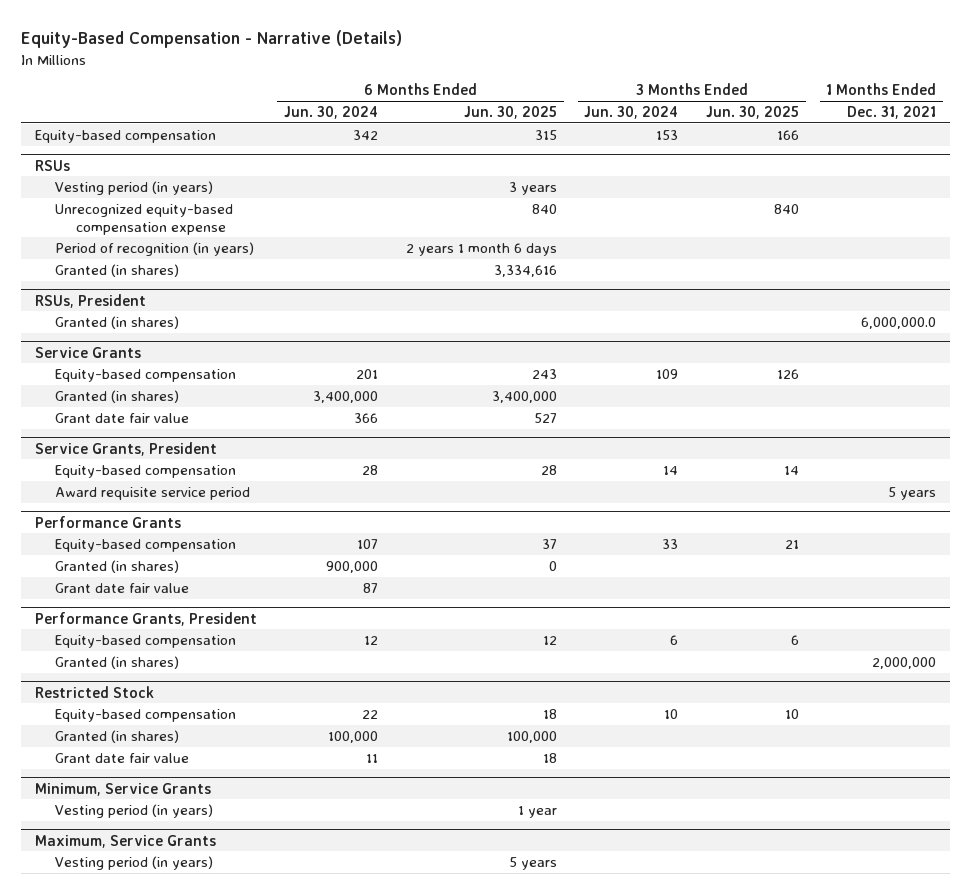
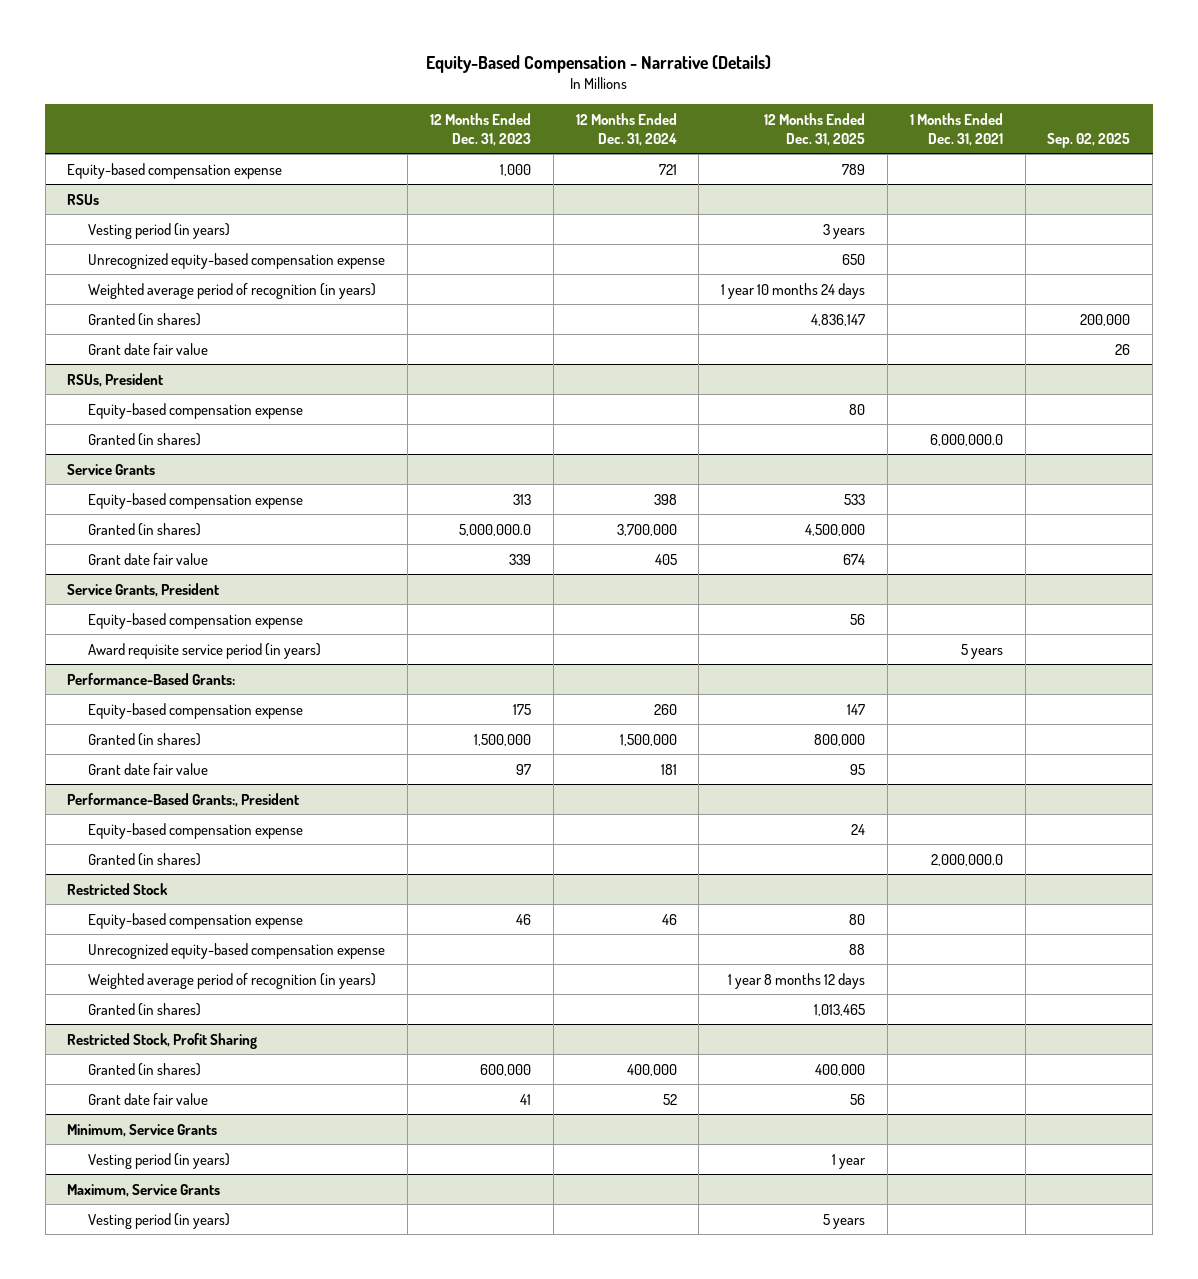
- | 6 Months Ended Jun. 30, 2024 | 6 Months Ended Jun. 30, 2025 | 3 Months Ended Jun. 30, 2024 | 3 Months Ended Jun. 30, 2025 | 1 Months Ended Dec. 31, 2021
+ | 12 Months Ended Dec. 31, 2023 | 12 Months Ended Dec. 31, 2024 | 12 Months Ended Dec. 31, 2025 | 1 Months Ended Dec. 31, 2021 | Sep. 02, 2025
- Equity-based compensation | 342 | 315 | 153 | 166 |
+ Equity-based compensation expense | 1,000 | 721 | 789 | |
@ RSUs
- Period of recognition (in years) | | 2 years 1 month 6 days | | |
+ Weighted average period of recognition (in years) | | | 1 year 10 months 24 days | |
+ Grant date fair value | | | | | 26
@ RSUs, President
+ Equity-based compensation expense | | | 80 | |
@ Service Grants
- Equity-based compensation | 201 | 243 | 109 | 126 |
+ Equity-based compensation expense | 313 | 398 | 533 | |
@ Service Grants, President
- Equity-based compensation | 28 | 28 | 14 | 14 |
- Award requisite service period | | | | | 5 years
- Performance Grants
- Equity-based compensation | 107 | 37 | 33 | 21 |
@ Service Grants, President
+ Equity-based compensation expense | | | 56 | |
+ Award requisite service period (in years) | | | | 5 years |
+ Performance-Based Grants:
+ Equity-based compensation expense | 175 | 260 | 147 | |
- Performance Grants, President
- Equity-based compensation | 12 | 12 | 6 | 6 |
- Granted (in shares) | | | | | 2,000,000
+ Performance-Based Grants:, President
+ Equity-based compensation expense | | | 24 | |
+ Granted (in shares) | | | | 2,000,000.0 |
@ Restricted Stock
- Equity-based compensation | 22 | 18 | 10 | 10 |
+ Equity-based compensation expense | 46 | 46 | 80 | |
+ Unrecognized equity-based compensation expense | | | 88 | |
+ Weighted average period of recognition (in years) | | | 1 year 8 months 12 days | |
- Grant date fair value | 11 | 18 | | |
+ Restricted Stock, Profit Sharing
+ Granted (in shares) | 600,000 | 400,000 | 400,000 | |
+ Grant date fair value | 41 | 52 | 56 | |

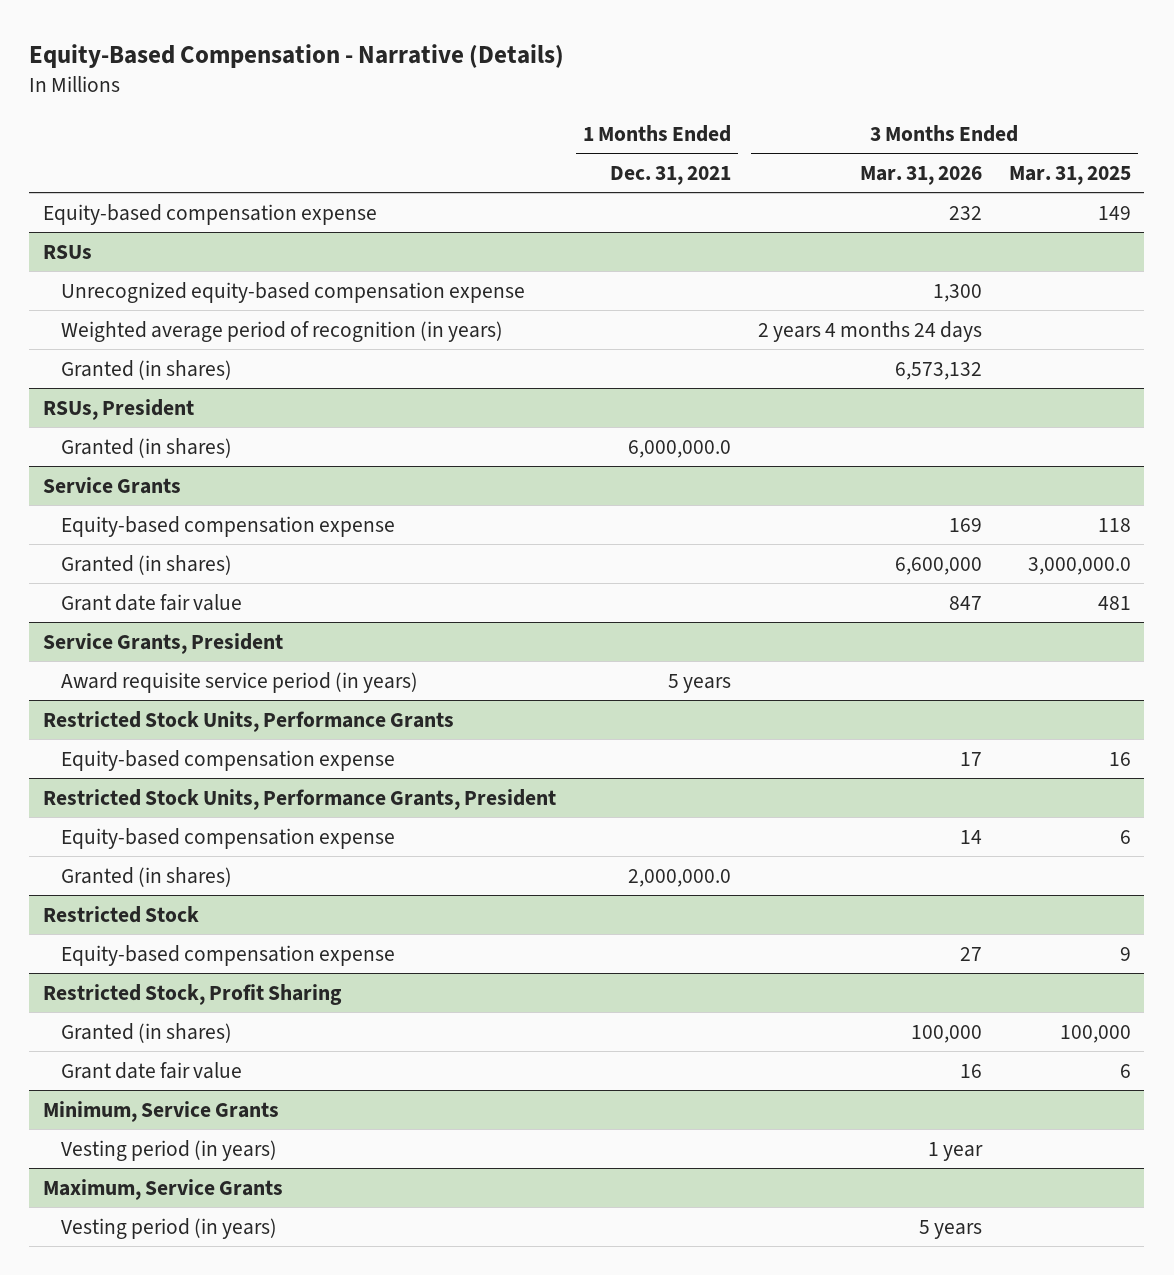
- | 12 Months Ended Dec. 31, 2023 | 12 Months Ended Dec. 31, 2024 | 12 Months Ended Dec. 31, 2025 | 1 Months Ended Dec. 31, 2021 | Sep. 02, 2025
+ | 1 Months Ended Dec. 31, 2021 | 3 Months Ended Mar. 31, 2026 | 3 Months Ended Mar. 31, 2025
@ RSUs
- Vesting period (in years) | | | 3 years | |
- Grant date fair value | | | | | 26
@ RSUs, President
- Equity-based compensation expense | | | 80 | |
@ Service Grants, President
- Equity-based compensation expense | | | 56 | |
- Performance-Based Grants:
+ Restricted Stock Units, Performance Grants
- Granted (in shares) | 1,500,000 | 1,500,000 | 800,000 | |
- Grant date fair value | 97 | 181 | 95 | |
- Performance-Based Grants:, President
+ Restricted Stock Units, Performance Grants, President
@ Restricted Stock
- Unrecognized equity-based compensation expense | | | 88 | |
- Weighted average period of recognition (in years) | | | 1 year 8 months 12 days | |
- Granted (in shares) | | | 1,013,465 | |

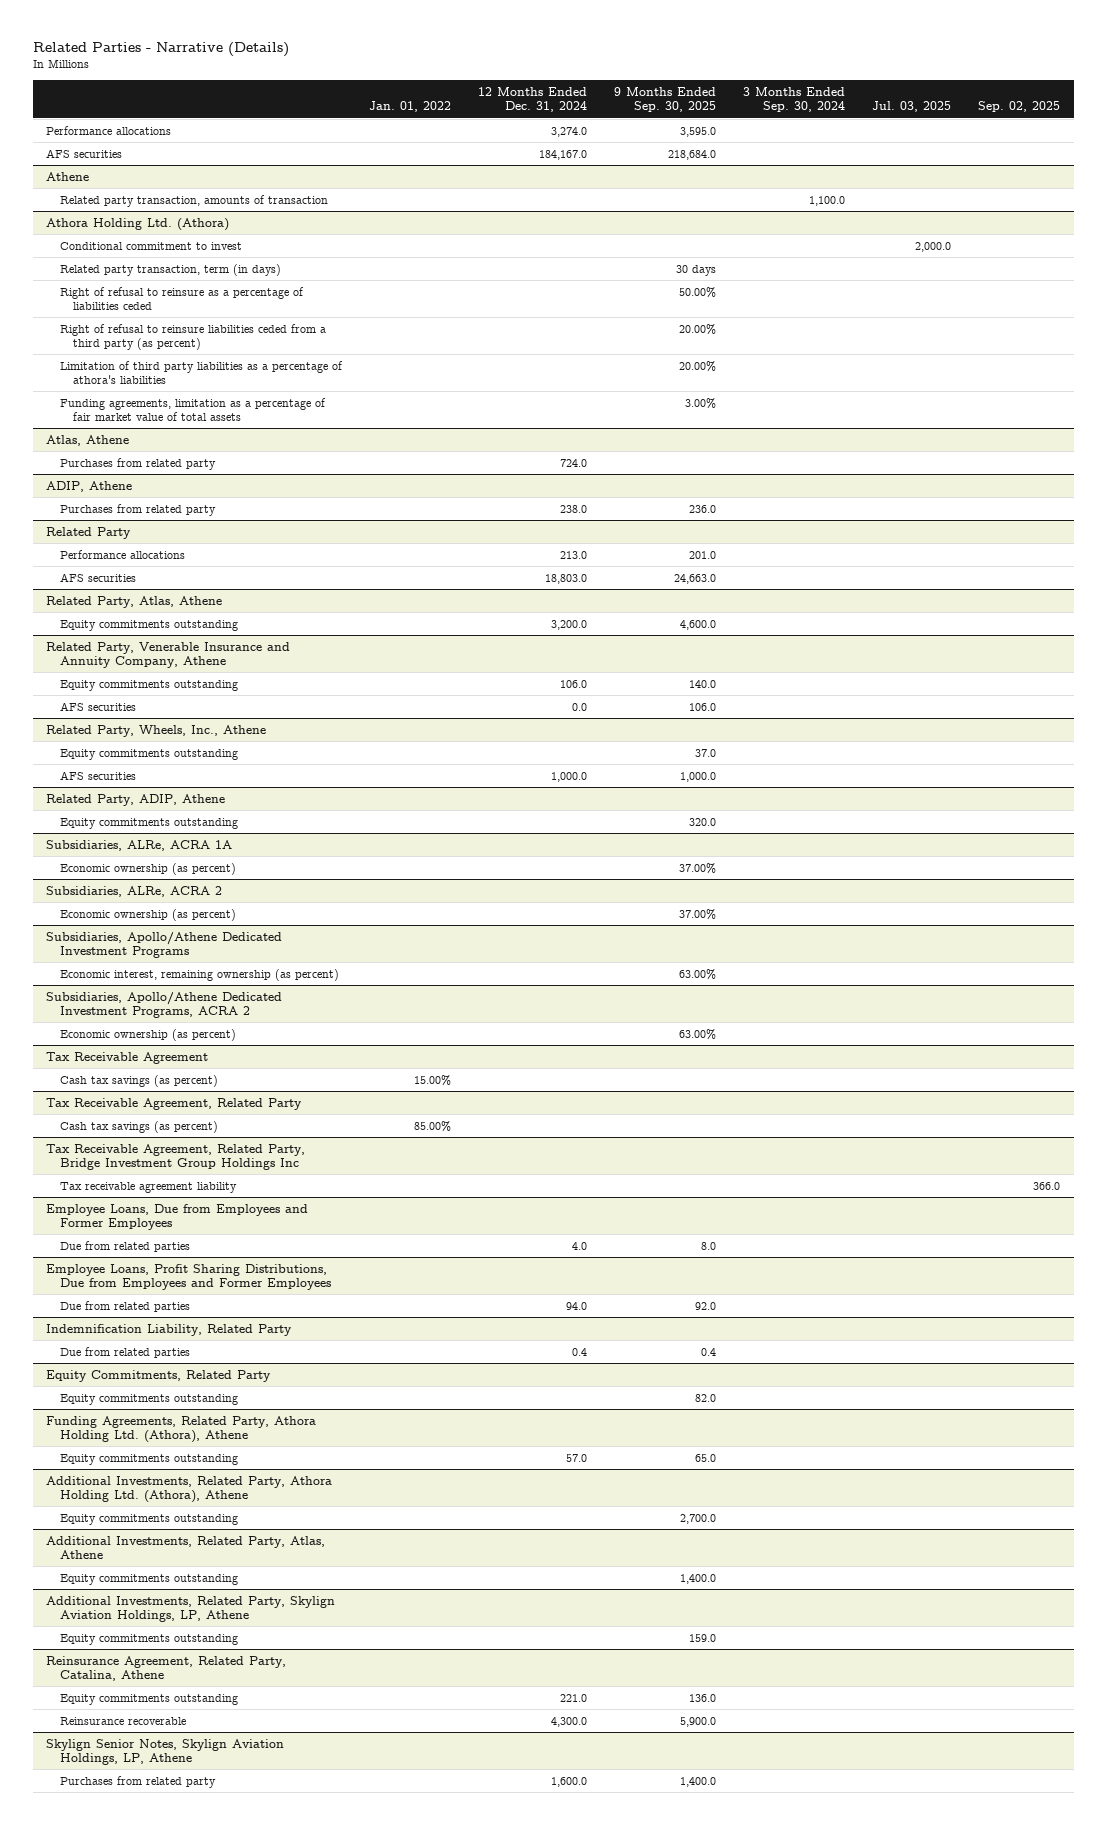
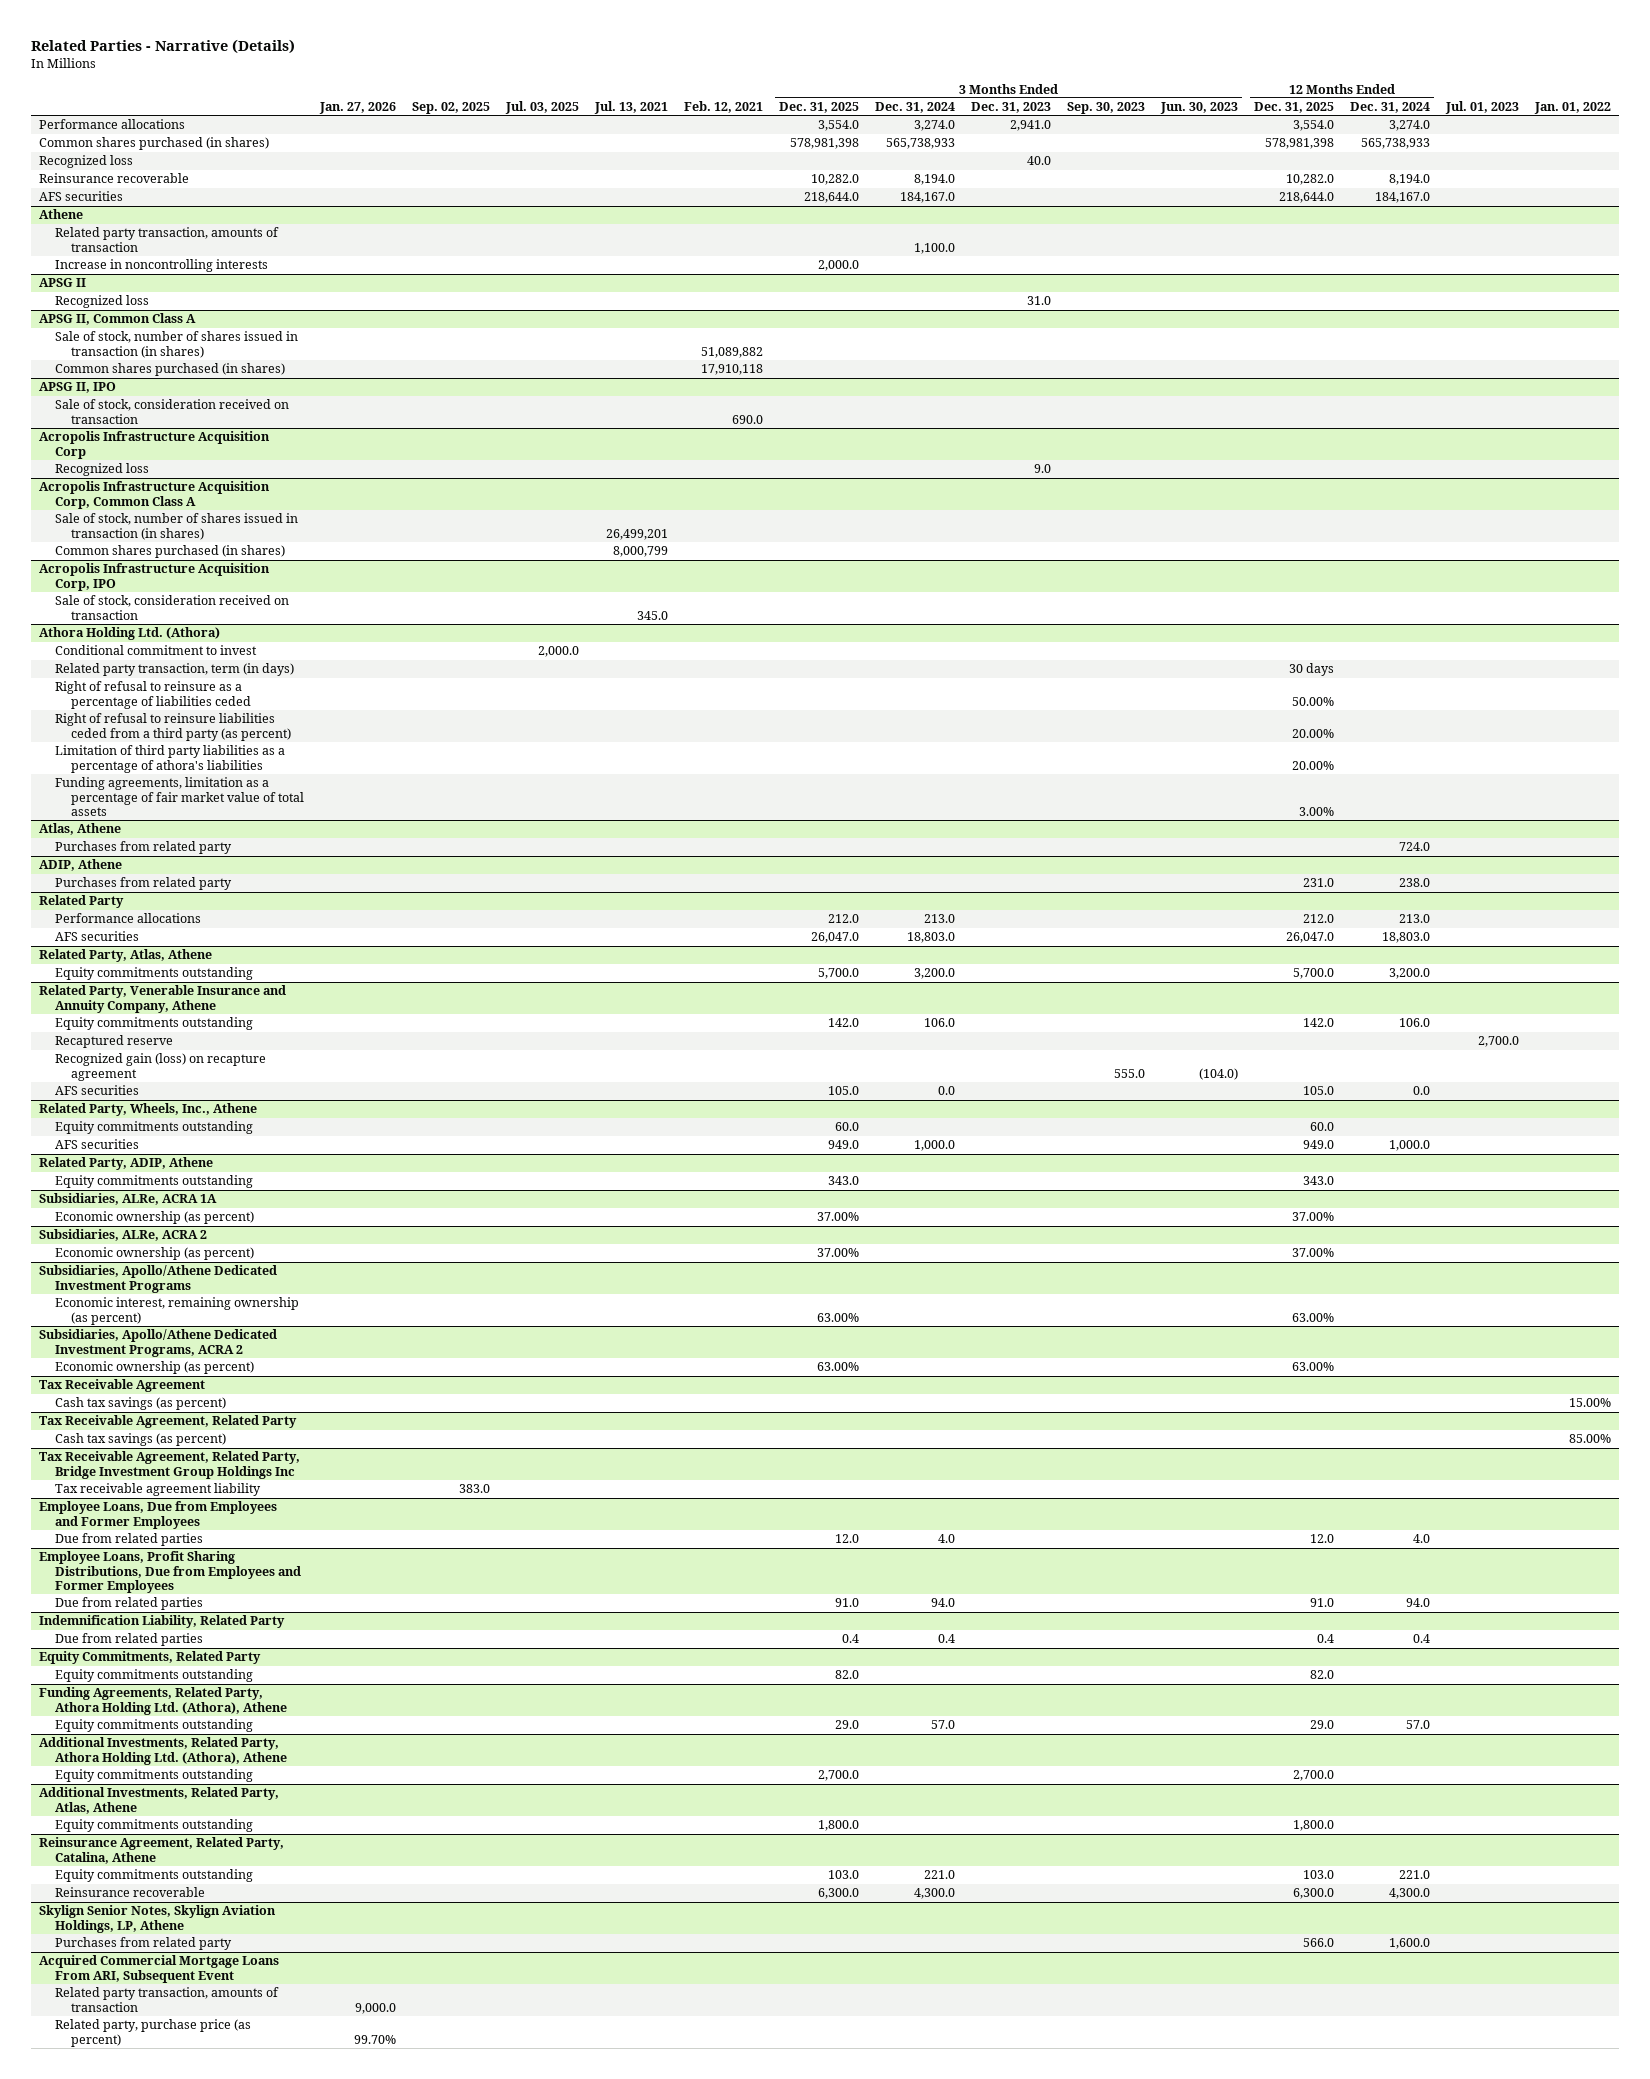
- | Jan. 01, 2022 | 12 Months Ended Dec. 31, 2024 | 9 Months Ended Sep. 30, 2025 | 3 Months Ended Sep. 30, 2024 | Jul. 03, 2025 | Sep. 02, 2025
+ | Jan. 27, 2026 | Sep. 02, 2025 | Jul. 03, 2025 | Jul. 13, 2021 | Feb. 12, 2021 | 3 Months Ended Dec. 31, 2025 | 3 Months Ended Dec. 31, 2024 | 3 Months Ended Dec. 31, 2023 | 3 Months Ended Sep. 30, 2023 | 3 Months Ended Jun. 30, 2023 | 12 Months Ended Dec. 31, 2025 | 12 Months Ended Dec. 31, 2024 | Jul. 01, 2023 | Jan. 01, 2022
+ Common shares purchased (in shares) | | | | | | 578,981,398 | 565,738,933 | | | | 578,981,398 | 565,738,933 | |
+ Recognized loss | | | | | | | | 40.0 | | | | | |
+ Reinsurance recoverable | | | | | | 10,282.0 | 8,194.0 | | | | 10,282.0 | 8,194.0 | |
@ Athene
+ Increase in noncontrolling interests | | | | | | 2,000.0 | | | | | | | |
+ APSG II
+ Recognized loss | | | | | | | | 31.0 | | | | | |
+ APSG II, Common Class A
+ Sale of stock, number of shares issued in transaction (in shares) | | | | | 51,089,882 | | | | | | | | |
+ Common shares purchased (in shares) | | | | | 17,910,118 | | | | | | | | |
+ APSG II, IPO
+ Sale of stock, consideration received on transaction | | | | | 690.0 | | | | | | | | |
+ Acropolis Infrastructure Acquisition Corp
+ Recognized loss | | | | | | | | 9.0 | | | | | |
+ Acropolis Infrastructure Acquisition Corp, Common Class A
+ Sale of stock, number of shares issued in transaction (in shares) | | | | 26,499,201 | | | | | | | | | |
+ Common shares purchased (in shares) | | | | 8,000,799 | | | | | | | | | |
+ Acropolis Infrastructure Acquisition Corp, IPO
+ Sale of stock, consideration received on transaction | | | | 345.0 | | | | | | | | | |
@ Related Party, Venerable Insurance and Annuity Company, Athene
+ Recaptured reserve | | | | | | | | | | | | | 2,700.0 |
+ Recognized gain (loss) on recapture agreement | | | | | | | | | 555.0 | (104.0) | | | |
@ Tax Receivable Agreement, Related Party, Bridge Investment Group Holdings Inc
- Tax receivable agreement liability | | | | | | 366.0
+ Tax receivable agreement liability | | 383.0 | | | | | | | | | | | |
- Additional Investments, Related Party, Skylign Aviation Holdings, LP, Athene
- Equity commitments outstanding | | | 159.0 | | |
+ Acquired Commercial Mortgage Loans From ARI, Subsequent Event
+ Related party transaction, amounts of transaction | 9,000.0 | | | | | | | | | | | | |
+ Related party, purchase price (as percent) | 99.70% | | | | | | | | | | | | |

